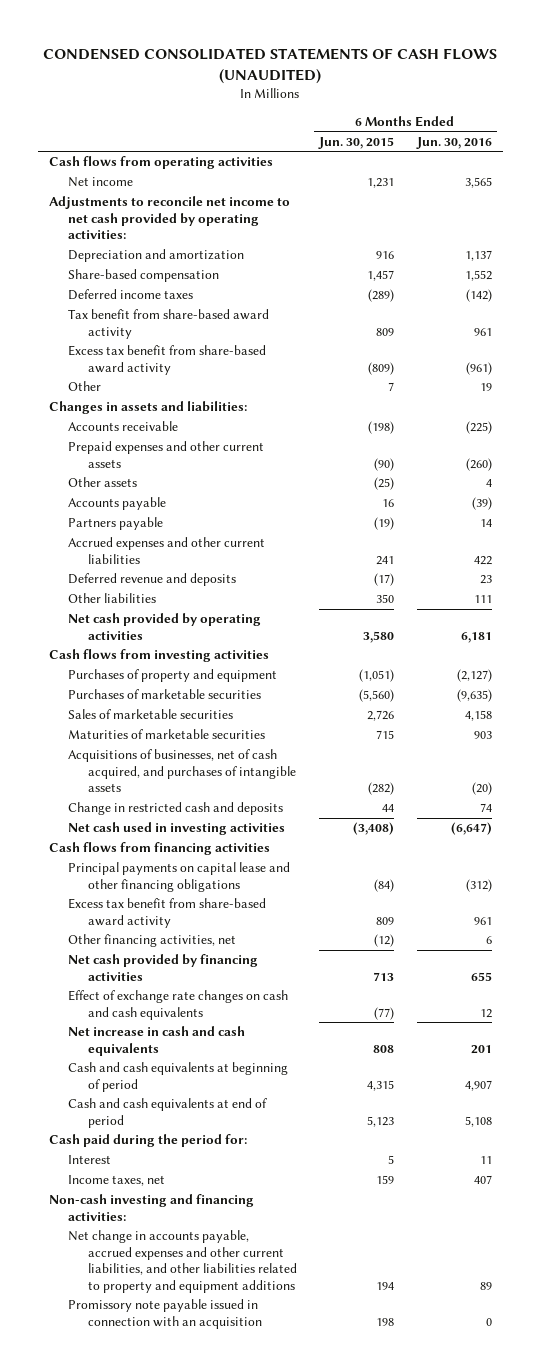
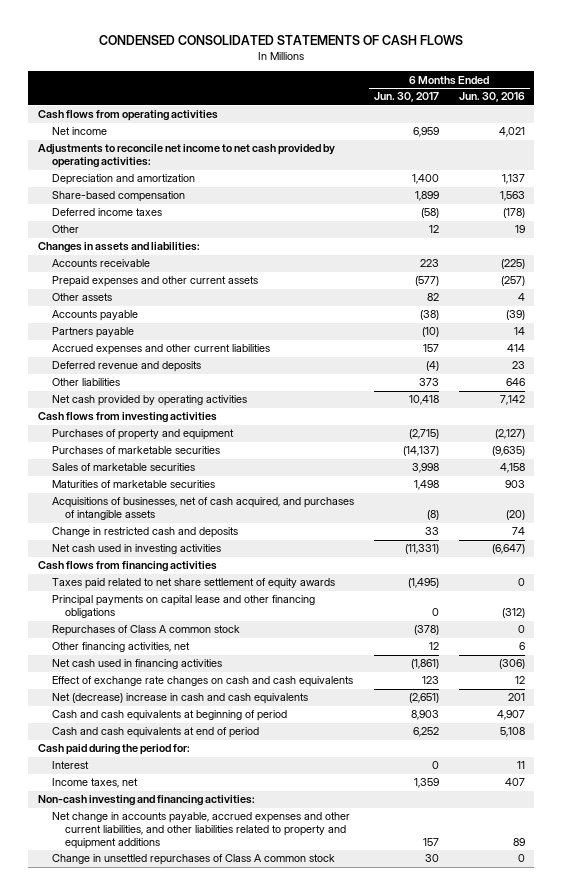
- CONDENSED CONSOLIDATED STATEMENTS OF CASH FLOWS (UNAUDITED)
+ CONDENSED CONSOLIDATED STATEMENTS OF CASH FLOWS
- | 6 Months Ended Jun. 30, 2015 | 6 Months Ended Jun. 30, 2016
+ | 6 Months Ended Jun. 30, 2017 | 6 Months Ended Jun. 30, 2016
- Net income | 1,231 | 3,565
+ Net income | 6,959 | 4,021
- Share-based compensation | 1,457 | 1,552
- Deferred income taxes | (289) | (142)
- Tax benefit from share-based award activity | 809 | 961
- Excess tax benefit from share-based award activity | (809) | (961)
+ Share-based compensation | 1,899 | 1,563
+ Deferred income taxes | (58) | (178)
- Prepaid expenses and other current assets | (90) | (260)
+ Prepaid expenses and other current assets | (577) | (257)
- Accrued expenses and other current liabilities | 241 | 422
+ Accrued expenses and other current liabilities | 157 | 414
- Other liabilities | 350 | 111
- Net cash provided by operating activities | 3,580 | 6,181
+ Other liabilities | 373 | 646
+ Net cash provided by operating activities | 10,418 | 7,142
+ Taxes paid related to net share settlement of equity awards | (1,495) | 0
- Excess tax benefit from share-based award activity | 809 | 961
+ Repurchases of Class A common stock | (378) | 0
- Net cash provided by financing activities | 713 | 655
+ Net cash used in financing activities | (1,861) | (306)
- Net increase in cash and cash equivalents | 808 | 201
+ Net (decrease) increase in cash and cash equivalents | (2,651) | 201
- Promissory note payable issued in connection with an acquisition | 198 | 0
+ Change in unsettled repurchases of Class A common stock | 30 | 0

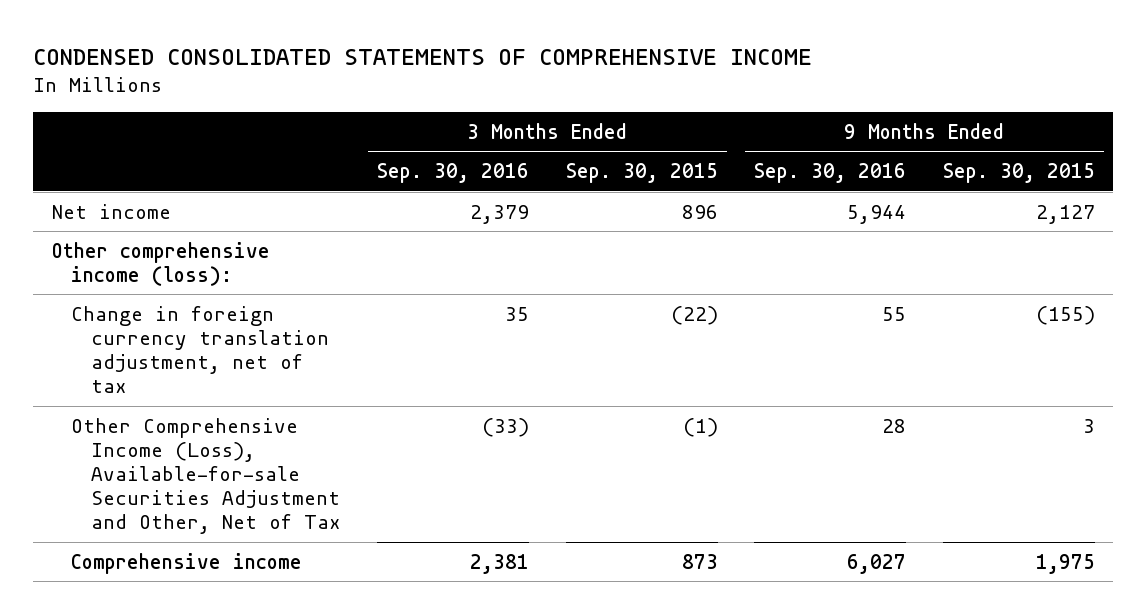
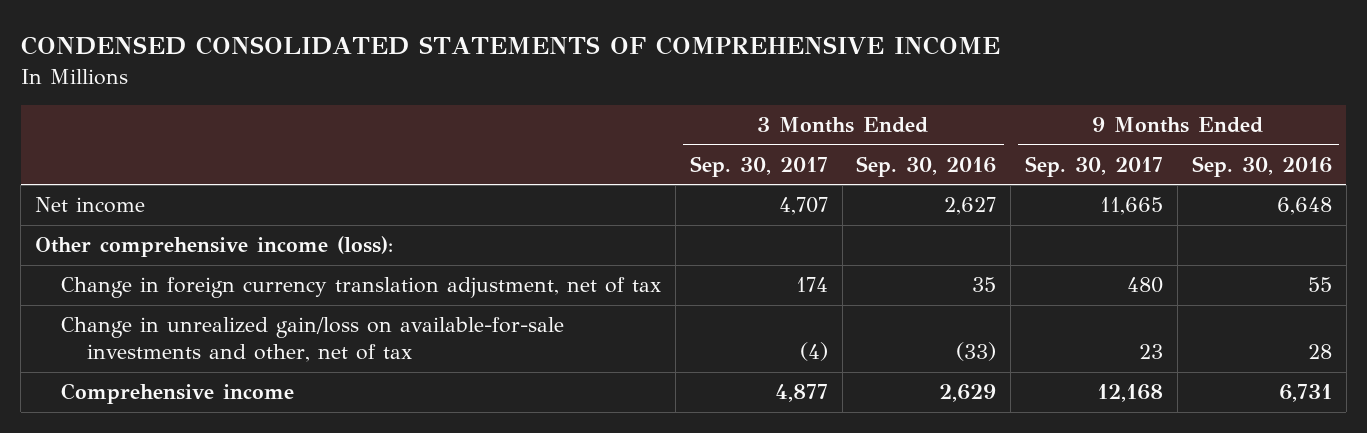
- | 3 Months Ended Sep. 30, 2016 | 3 Months Ended Sep. 30, 2015 | 9 Months Ended Sep. 30, 2016 | 9 Months Ended Sep. 30, 2015
+ | 3 Months Ended Sep. 30, 2017 | 3 Months Ended Sep. 30, 2016 | 9 Months Ended Sep. 30, 2017 | 9 Months Ended Sep. 30, 2016
- Net income | 2,379 | 896 | 5,944 | 2,127
+ Net income | 4,707 | 2,627 | 11,665 | 6,648
- Other Comprehensive Income (Loss), Available-for-sale Securities Adjustment and Other, Net of Tax | (33) | (1) | 28 | 3
- Comprehensive income | 2,381 | 873 | 6,027 | 1,975
+ Change in unrealized gain/loss on available-for-sale investments and other, net of tax | (4) | (33) | 23 | 28
+ Comprehensive income | 4,877 | 2,629 | 12,168 | 6,731

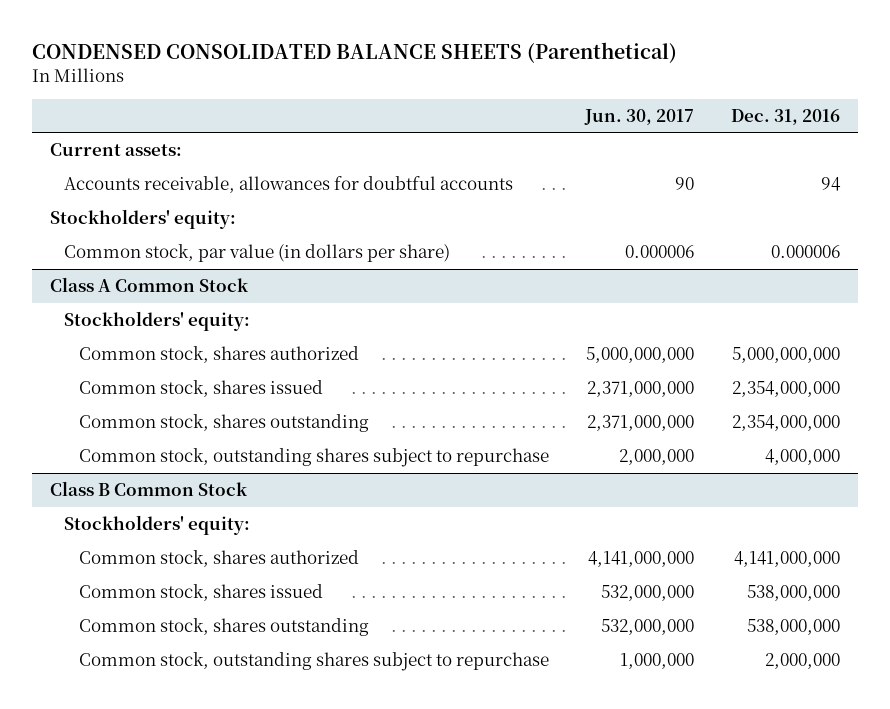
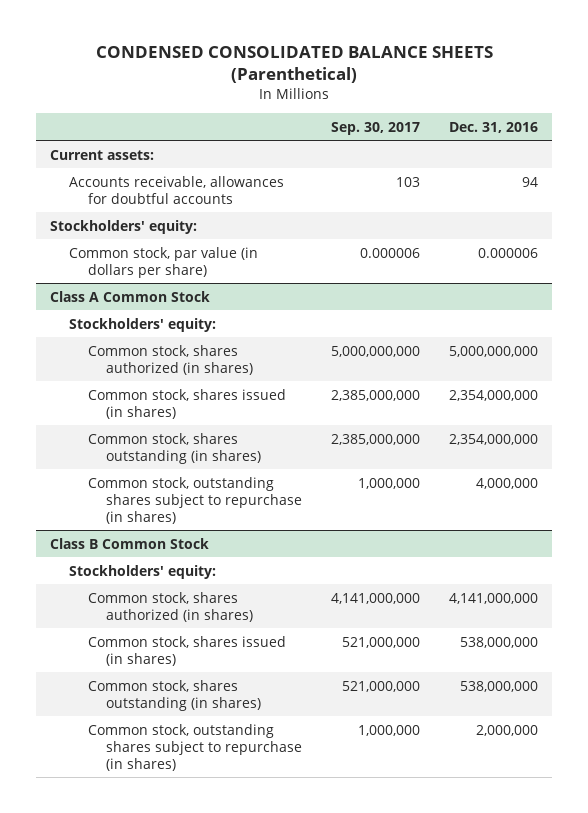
- | Jun. 30, 2017 | Dec. 31, 2016
+ | Sep. 30, 2017 | Dec. 31, 2016
@ Class A Common Stock
- Common stock, shares authorized | 5,000,000,000 | 5,000,000,000
- Common stock, shares issued | 2,371,000,000 | 2,354,000,000
- Common stock, shares outstanding | 2,371,000,000 | 2,354,000,000
- Common stock, outstanding shares subject to repurchase | 2,000,000 | 4,000,000
+ Common stock, shares authorized (in shares) | 5,000,000,000 | 5,000,000,000
+ Common stock, shares issued (in shares) | 2,385,000,000 | 2,354,000,000
+ Common stock, shares outstanding (in shares) | 2,385,000,000 | 2,354,000,000
+ Common stock, outstanding shares subject to repurchase (in shares) | 1,000,000 | 4,000,000
@ Class B Common Stock
- Common stock, shares authorized | 4,141,000,000 | 4,141,000,000
- Common stock, shares issued | 532,000,000 | 538,000,000
- Common stock, shares outstanding | 532,000,000 | 538,000,000
- Common stock, outstanding shares subject to repurchase | 1,000,000 | 2,000,000
+ Common stock, shares authorized (in shares) | 4,141,000,000 | 4,141,000,000
+ Common stock, shares issued (in shares) | 521,000,000 | 538,000,000
+ Common stock, shares outstanding (in shares) | 521,000,000 | 538,000,000
+ Common stock, outstanding shares subject to repurchase (in shares) | 1,000,000 | 2,000,000

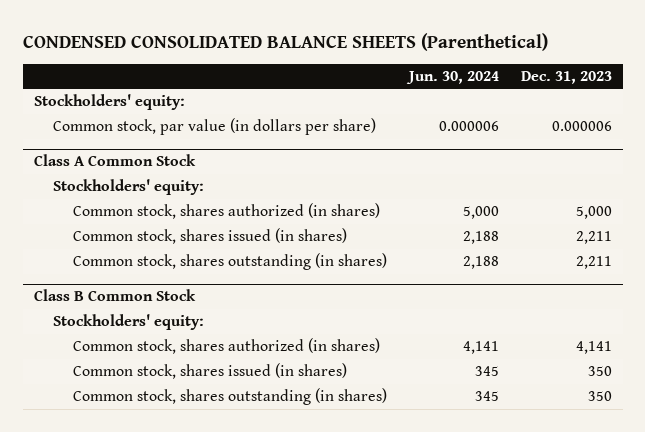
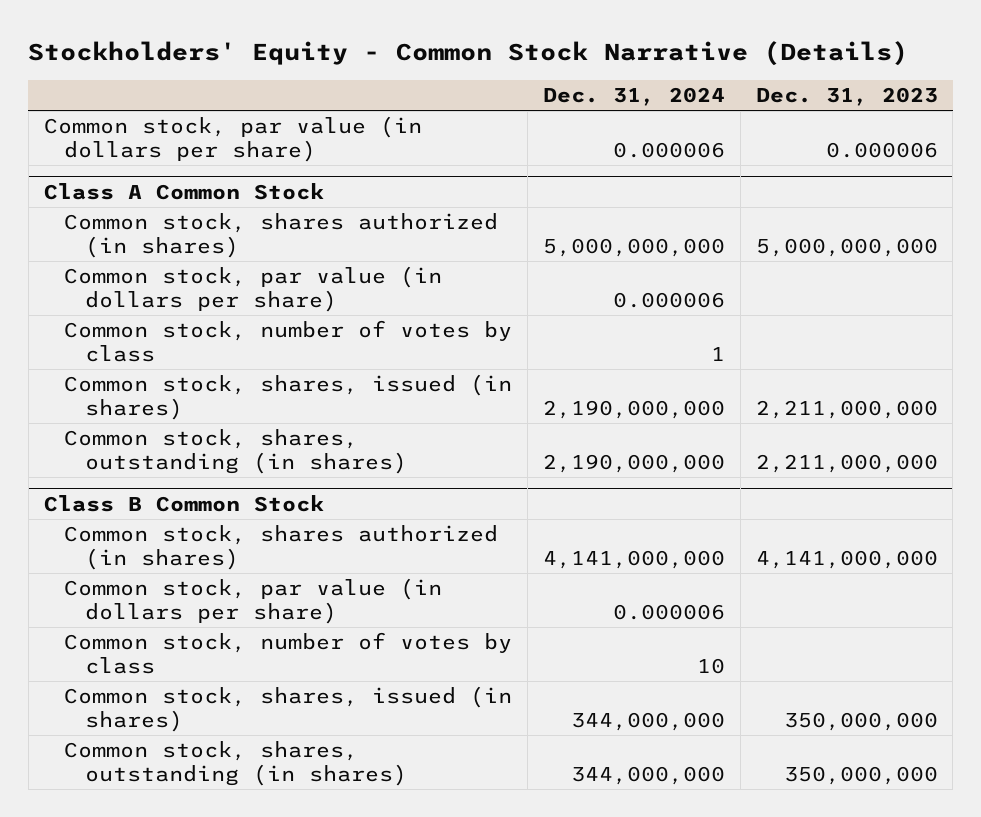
- CONDENSED CONSOLIDATED BALANCE SHEETS (Parenthetical)
+ Stockholders' Equity - Common Stock Narrative (Details)
- | Jun. 30, 2024 | Dec. 31, 2023
+ | Dec. 31, 2024 | Dec. 31, 2023
- Stockholders' equity:
@ Class A Common Stock
- Stockholders' equity:
- Common stock, shares authorized (in shares) | 5,000 | 5,000
- Common stock, shares issued (in shares) | 2,188 | 2,211
- Common stock, shares outstanding (in shares) | 2,188 | 2,211
+ Common stock, shares authorized (in shares) | 5,000,000,000 | 5,000,000,000
+ Common stock, par value (in dollars per share) | 0.000006 |
+ Common stock, number of votes by class | 1 |
+ Common stock, shares, issued (in shares) | 2,190,000,000 | 2,211,000,000
+ Common stock, shares, outstanding (in shares) | 2,190,000,000 | 2,211,000,000
@ Class B Common Stock
- Stockholders' equity:
- Common stock, shares authorized (in shares) | 4,141 | 4,141
- Common stock, shares issued (in shares) | 345 | 350
- Common stock, shares outstanding (in shares) | 345 | 350
+ Common stock, shares authorized (in shares) | 4,141,000,000 | 4,141,000,000
+ Common stock, par value (in dollars per share) | 0.000006 |
+ Common stock, number of votes by class | 10 |
+ Common stock, shares, issued (in shares) | 344,000,000 | 350,000,000
+ Common stock, shares, outstanding (in shares) | 344,000,000 | 350,000,000

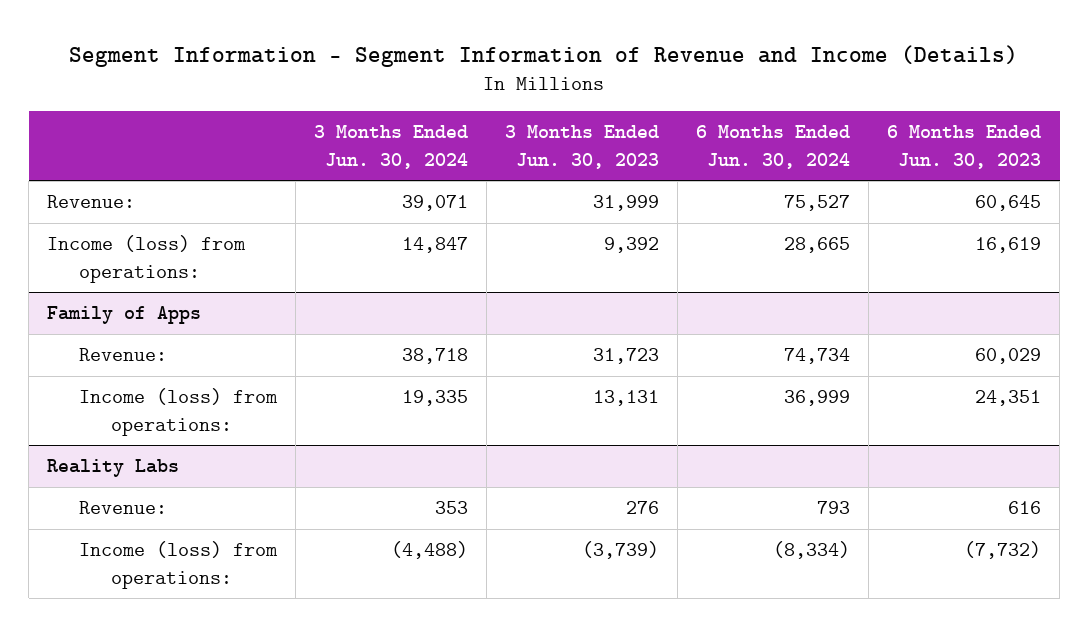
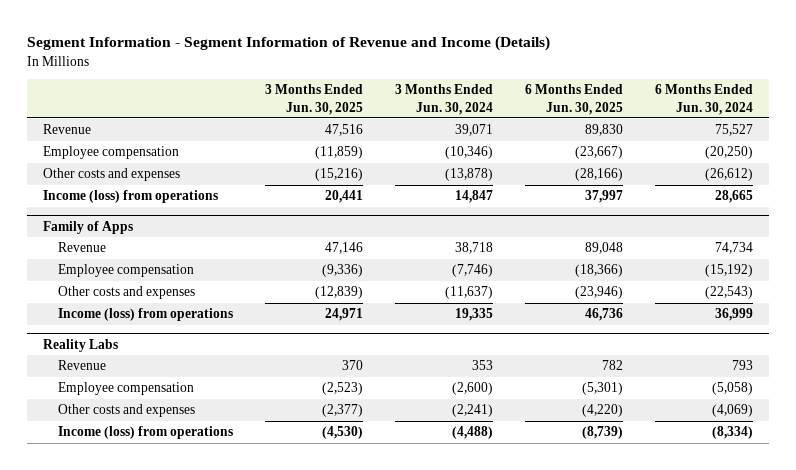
- | 3 Months Ended Jun. 30, 2024 | 3 Months Ended Jun. 30, 2023 | 6 Months Ended Jun. 30, 2024 | 6 Months Ended Jun. 30, 2023
+ | 3 Months Ended Jun. 30, 2025 | 3 Months Ended Jun. 30, 2024 | 6 Months Ended Jun. 30, 2025 | 6 Months Ended Jun. 30, 2024
- Revenue: | 39,071 | 31,999 | 75,527 | 60,645
- Income (loss) from operations: | 14,847 | 9,392 | 28,665 | 16,619
+ Revenue | 47,516 | 39,071 | 89,830 | 75,527
+ Employee compensation | (11,859) | (10,346) | (23,667) | (20,250)
+ Other costs and expenses | (15,216) | (13,878) | (28,166) | (26,612)
+ Income (loss) from operations | 20,441 | 14,847 | 37,997 | 28,665
@ Family of Apps
- Revenue: | 38,718 | 31,723 | 74,734 | 60,029
- Income (loss) from operations: | 19,335 | 13,131 | 36,999 | 24,351
+ Revenue | 47,146 | 38,718 | 89,048 | 74,734
+ Employee compensation | (9,336) | (7,746) | (18,366) | (15,192)
+ Other costs and expenses | (12,839) | (11,637) | (23,946) | (22,543)
+ Income (loss) from operations | 24,971 | 19,335 | 46,736 | 36,999
@ Reality Labs
- Revenue: | 353 | 276 | 793 | 616
- Income (loss) from operations: | (4,488) | (3,739) | (8,334) | (7,732)
+ Revenue | 370 | 353 | 782 | 793
+ Employee compensation | (2,523) | (2,600) | (5,301) | (5,058)
+ Other costs and expenses | (2,377) | (2,241) | (4,220) | (4,069)
+ Income (loss) from operations | (4,530) | (4,488) | (8,739) | (8,334)

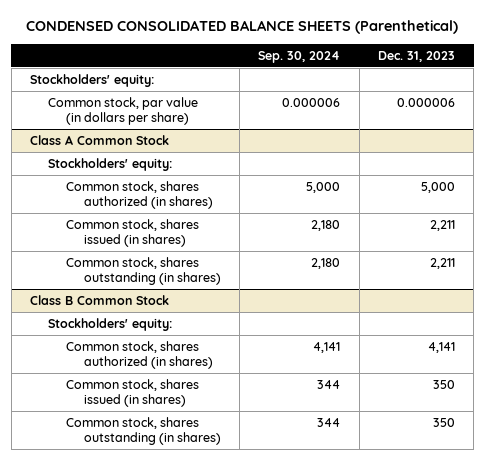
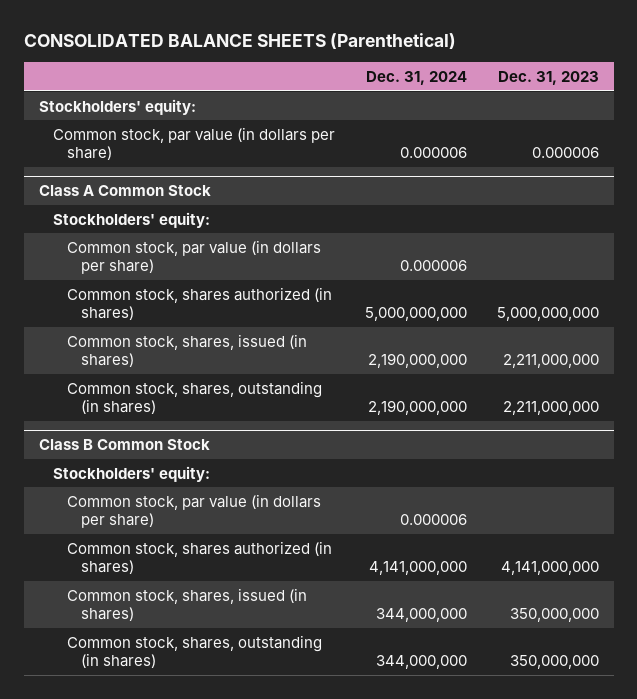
- CONDENSED CONSOLIDATED BALANCE SHEETS (Parenthetical)
+ CONSOLIDATED BALANCE SHEETS (Parenthetical)
- | Sep. 30, 2024 | Dec. 31, 2023
+ | Dec. 31, 2024 | Dec. 31, 2023
@ Class A Common Stock
- Common stock, shares authorized (in shares) | 5,000 | 5,000
- Common stock, shares issued (in shares) | 2,180 | 2,211
- Common stock, shares outstanding (in shares) | 2,180 | 2,211
+ Common stock, par value (in dollars per share) | 0.000006 |
+ Common stock, shares authorized (in shares) | 5,000,000,000 | 5,000,000,000
+ Common stock, shares, issued (in shares) | 2,190,000,000 | 2,211,000,000
+ Common stock, shares, outstanding (in shares) | 2,190,000,000 | 2,211,000,000
@ Class B Common Stock
- Common stock, shares authorized (in shares) | 4,141 | 4,141
- Common stock, shares issued (in shares) | 344 | 350
- Common stock, shares outstanding (in shares) | 344 | 350
+ Common stock, par value (in dollars per share) | 0.000006 |
+ Common stock, shares authorized (in shares) | 4,141,000,000 | 4,141,000,000
+ Common stock, shares, issued (in shares) | 344,000,000 | 350,000,000
+ Common stock, shares, outstanding (in shares) | 344,000,000 | 350,000,000

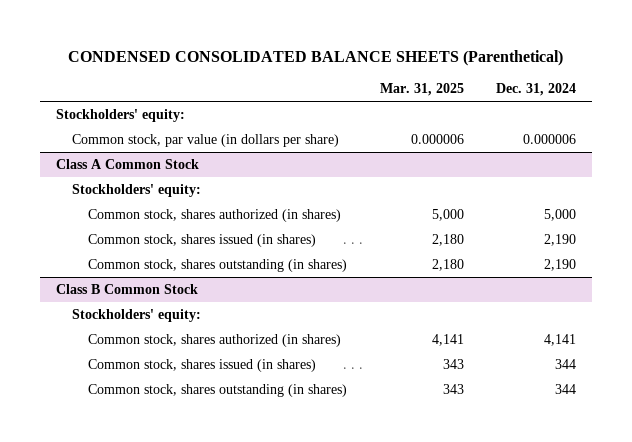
- CONSOLIDATED BALANCE SHEETS (Parenthetical)
+ CONDENSED CONSOLIDATED BALANCE SHEETS (Parenthetical)
- | Dec. 31, 2024 | Dec. 31, 2023
+ | Mar. 31, 2025 | Dec. 31, 2024
@ Class A Common Stock
- Common stock, par value (in dollars per share) | 0.000006 |
- Common stock, shares authorized (in shares) | 5,000,000,000 | 5,000,000,000
- Common stock, shares, issued (in shares) | 2,190,000,000 | 2,211,000,000
- Common stock, shares, outstanding (in shares) | 2,190,000,000 | 2,211,000,000
+ Common stock, shares authorized (in shares) | 5,000 | 5,000
+ Common stock, shares issued (in shares) | 2,180 | 2,190
+ Common stock, shares outstanding (in shares) | 2,180 | 2,190
@ Class B Common Stock
- Common stock, par value (in dollars per share) | 0.000006 |
- Common stock, shares authorized (in shares) | 4,141,000,000 | 4,141,000,000
- Common stock, shares, issued (in shares) | 344,000,000 | 350,000,000
- Common stock, shares, outstanding (in shares) | 344,000,000 | 350,000,000
+ Common stock, shares authorized (in shares) | 4,141 | 4,141
+ Common stock, shares issued (in shares) | 343 | 344
+ Common stock, shares outstanding (in shares) | 343 | 344

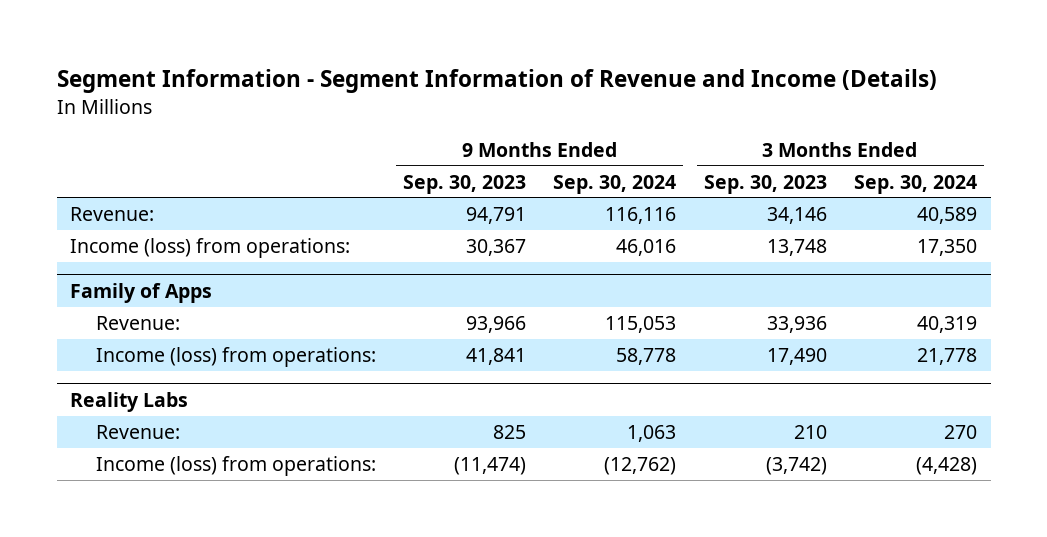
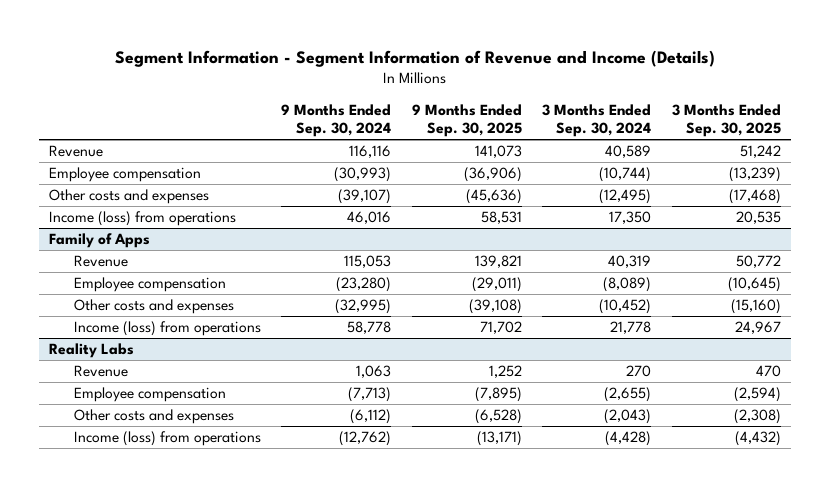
- | 9 Months Ended Sep. 30, 2023 | 9 Months Ended Sep. 30, 2024 | 3 Months Ended Sep. 30, 2023 | 3 Months Ended Sep. 30, 2024
+ | 9 Months Ended Sep. 30, 2024 | 9 Months Ended Sep. 30, 2025 | 3 Months Ended Sep. 30, 2024 | 3 Months Ended Sep. 30, 2025
- Revenue: | 94,791 | 116,116 | 34,146 | 40,589
- Income (loss) from operations: | 30,367 | 46,016 | 13,748 | 17,350
+ Revenue | 116,116 | 141,073 | 40,589 | 51,242
+ Employee compensation | (30,993) | (36,906) | (10,744) | (13,239)
+ Other costs and expenses | (39,107) | (45,636) | (12,495) | (17,468)
+ Income (loss) from operations | 46,016 | 58,531 | 17,350 | 20,535
@ Family of Apps
- Revenue: | 93,966 | 115,053 | 33,936 | 40,319
- Income (loss) from operations: | 41,841 | 58,778 | 17,490 | 21,778
+ Revenue | 115,053 | 139,821 | 40,319 | 50,772
+ Employee compensation | (23,280) | (29,011) | (8,089) | (10,645)
+ Other costs and expenses | (32,995) | (39,108) | (10,452) | (15,160)
+ Income (loss) from operations | 58,778 | 71,702 | 21,778 | 24,967
@ Reality Labs
- Revenue: | 825 | 1,063 | 210 | 270
- Income (loss) from operations: | (11,474) | (12,762) | (3,742) | (4,428)
+ Revenue | 1,063 | 1,252 | 270 | 470
+ Employee compensation | (7,713) | (7,895) | (2,655) | (2,594)
+ Other costs and expenses | (6,112) | (6,528) | (2,043) | (2,308)
+ Income (loss) from operations | (12,762) | (13,171) | (4,428) | (4,432)

